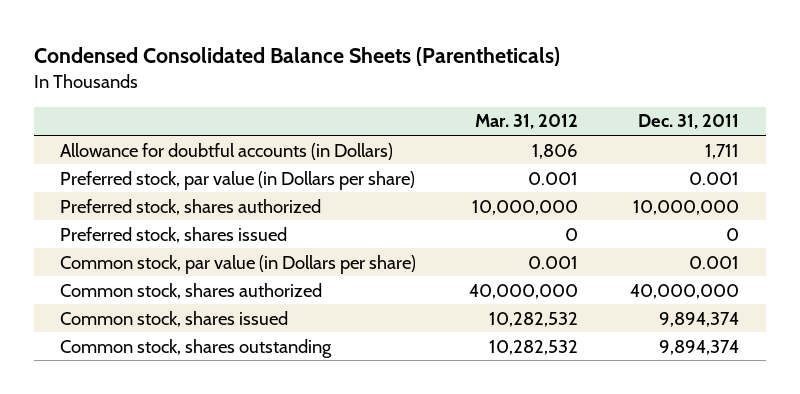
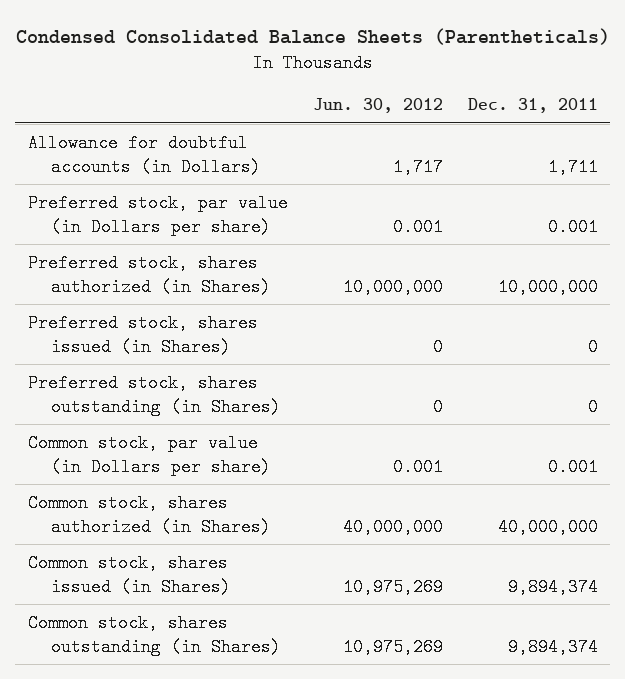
- | Mar. 31, 2012 | Dec. 31, 2011
+ | Jun. 30, 2012 | Dec. 31, 2011
- Preferred stock, shares authorized | 10,000,000 | 10,000,000
- Preferred stock, shares issued | 0 | 0
+ Preferred stock, shares authorized (in Shares) | 10,000,000 | 10,000,000
+ Preferred stock, shares issued (in Shares) | 0 | 0
+ Preferred stock, shares outstanding (in Shares) | 0 | 0
- Common stock, shares authorized | 40,000,000 | 40,000,000
- Common stock, shares issued | 10,282,532 | 9,894,374
- Common stock, shares outstanding | 10,282,532 | 9,894,374
+ Common stock, shares authorized (in Shares) | 40,000,000 | 40,000,000
+ Common stock, shares issued (in Shares) | 10,975,269 | 9,894,374
+ Common stock, shares outstanding (in Shares) | 10,975,269 | 9,894,374

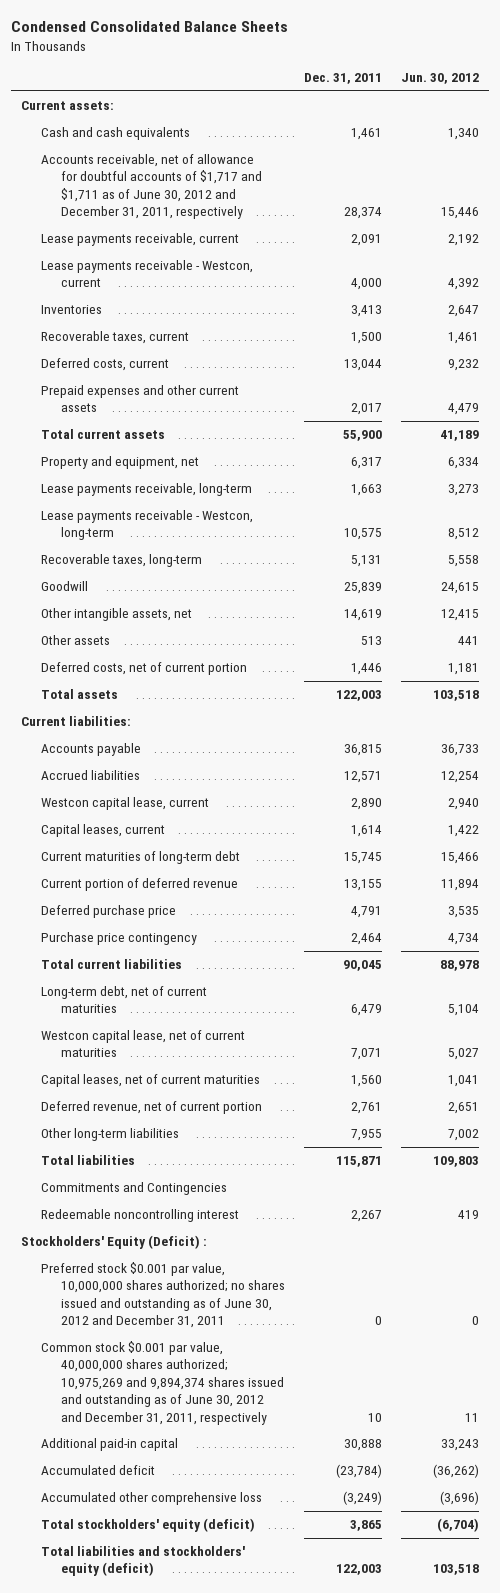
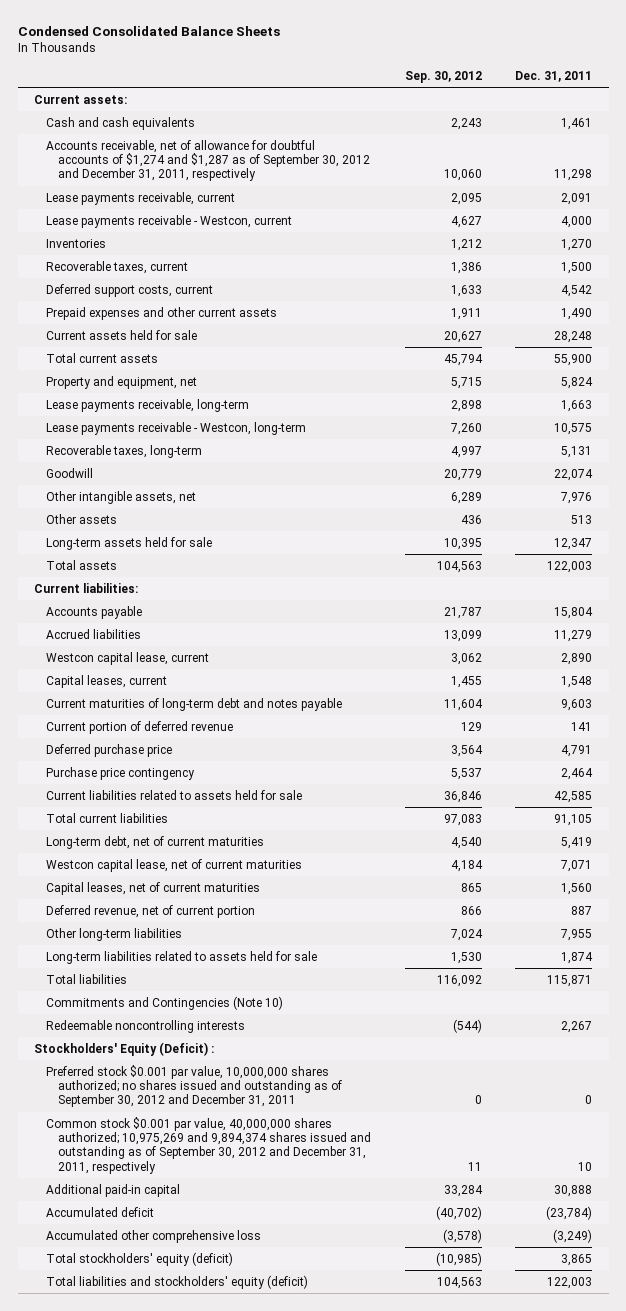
- | Dec. 31, 2011 | Jun. 30, 2012
+ | Sep. 30, 2012 | Dec. 31, 2011
- Accounts receivable, net of allowance for doubtful accounts of $1,717 and $1,711 as of June 30, 2012 and December 31, 2011, respectively | 28,374 | 15,446
+ Accounts receivable, net of allowance for doubtful accounts of $1,274 and $1,287 as of September 30, 2012 and December 31, 2011, respectively | 10,060 | 11,298
- Inventories | 3,413 | 2,647
+ Inventories | 1,212 | 1,270
- Deferred costs, current | 13,044 | 9,232
- Prepaid expenses and other current assets | 2,017 | 4,479
+ Deferred support costs, current | 1,633 | 4,542
+ Prepaid expenses and other current assets | 1,911 | 1,490
+ Current assets held for sale | 20,627 | 28,248
- Property and equipment, net | 6,317 | 6,334
+ Property and equipment, net | 5,715 | 5,824
- Goodwill | 25,839 | 24,615
- Other intangible assets, net | 14,619 | 12,415
+ Goodwill | 20,779 | 22,074
+ Other intangible assets, net | 6,289 | 7,976
- Deferred costs, net of current portion | 1,446 | 1,181
+ Long-term assets held for sale | 10,395 | 12,347
- Accounts payable | 36,815 | 36,733
- Accrued liabilities | 12,571 | 12,254
+ Accounts payable | 21,787 | 15,804
+ Accrued liabilities | 13,099 | 11,279
- Capital leases, current | 1,614 | 1,422
- Current maturities of long-term debt | 15,745 | 15,466
- Current portion of deferred revenue | 13,155 | 11,894
+ Capital leases, current | 1,455 | 1,548
+ Current maturities of long-term debt and notes payable | 11,604 | 9,603
+ Current portion of deferred revenue | 129 | 141
- Total current liabilities | 90,045 | 88,978
- Long-term debt, net of current maturities | 6,479 | 5,104
+ Current liabilities related to assets held for sale | 36,846 | 42,585
+ Total current liabilities | 97,083 | 91,105
+ Long-term debt, net of current maturities | 4,540 | 5,419
- Deferred revenue, net of current portion | 2,761 | 2,651
+ Deferred revenue, net of current portion | 866 | 887
+ Long-term liabilities related to assets held for sale | 1,530 | 1,874
- Commitments and Contingencies
- Redeemable noncontrolling interest | 2,267 | 419
+ Commitments and Contingencies (Note 10)
+ Redeemable noncontrolling interests | (544) | 2,267
- Preferred stock $0.001 par value, 10,000,000 shares authorized; no shares issued and outstanding as of June 30, 2012 and December 31, 2011 | 0 | 0
- Common stock $0.001 par value, 40,000,000 shares authorized; 10,975,269 and 9,894,374 shares issued and outstanding as of June 30, 2012 and December 31, 2011, respectively | 10 | 11
+ Preferred stock $0.001 par value, 10,000,000 shares authorized; no shares issued and outstanding as of September 30, 2012 and December 31, 2011 | 0 | 0
+ Common stock $0.001 par value, 40,000,000 shares authorized; 10,975,269 and 9,894,374 shares issued and outstanding as of September 30, 2012 and December 31, 2011, respectively | 11 | 10

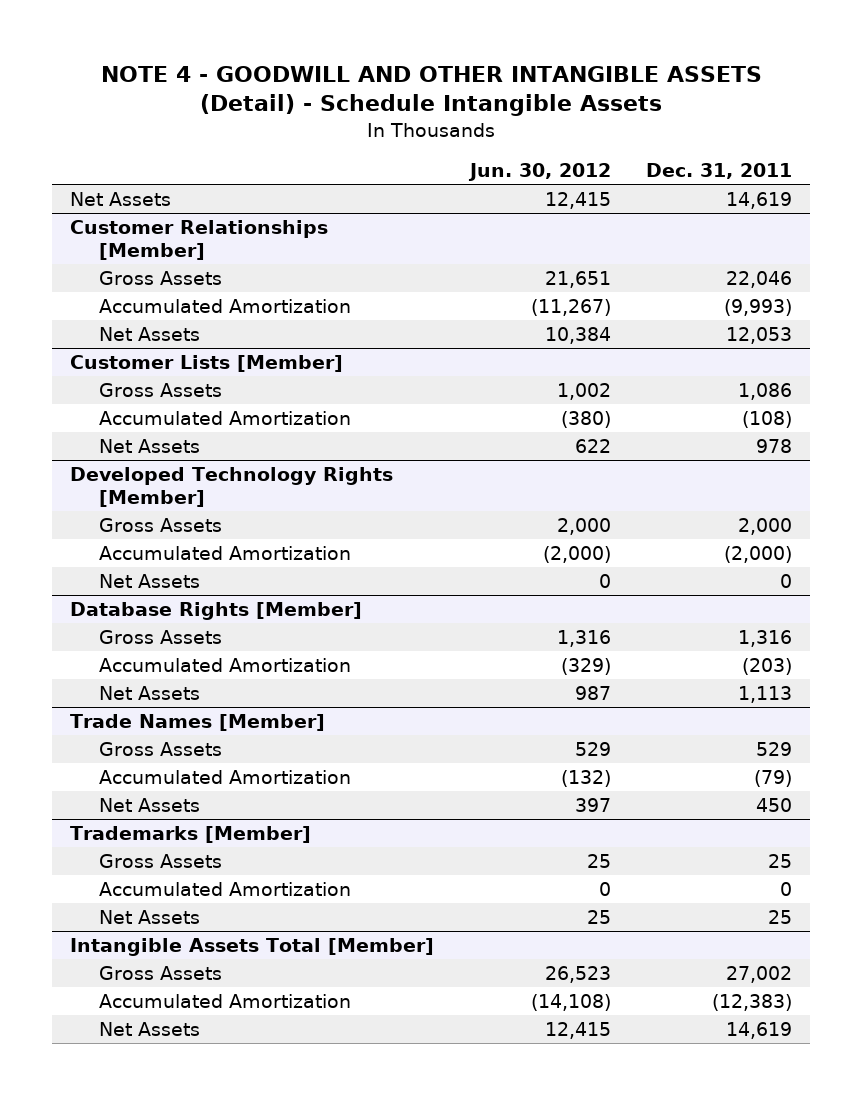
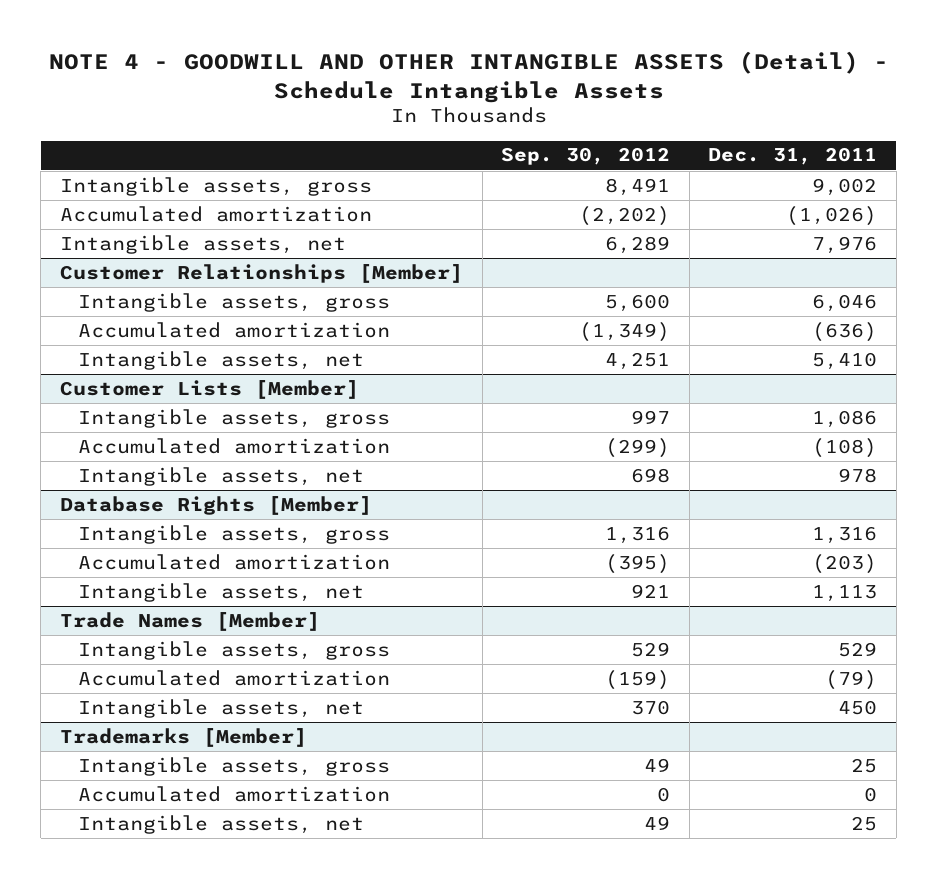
- | Jun. 30, 2012 | Dec. 31, 2011
+ | Sep. 30, 2012 | Dec. 31, 2011
- Net Assets | 12,415 | 14,619
+ Intangible assets, gross | 8,491 | 9,002
+ Accumulated amortization | (2,202) | (1,026)
+ Intangible assets, net | 6,289 | 7,976
@ Customer Relationships [Member]
- Gross Assets | 21,651 | 22,046
- Accumulated Amortization | (11,267) | (9,993)
- Net Assets | 10,384 | 12,053
+ Intangible assets, gross | 5,600 | 6,046
+ Accumulated amortization | (1,349) | (636)
+ Intangible assets, net | 4,251 | 5,410
@ Customer Lists [Member]
- Gross Assets | 1,002 | 1,086
- Accumulated Amortization | (380) | (108)
- Net Assets | 622 | 978
- Developed Technology Rights [Member]
- Gross Assets | 2,000 | 2,000
- Accumulated Amortization | (2,000) | (2,000)
- Net Assets | 0 | 0
@ Customer Lists [Member]
+ Intangible assets, gross | 997 | 1,086
+ Accumulated amortization | (299) | (108)
+ Intangible assets, net | 698 | 978
@ Database Rights [Member]
- Gross Assets | 1,316 | 1,316
- Accumulated Amortization | (329) | (203)
- Net Assets | 987 | 1,113
+ Intangible assets, gross | 1,316 | 1,316
+ Accumulated amortization | (395) | (203)
+ Intangible assets, net | 921 | 1,113
@ Trade Names [Member]
- Gross Assets | 529 | 529
- Accumulated Amortization | (132) | (79)
- Net Assets | 397 | 450
+ Intangible assets, gross | 529 | 529
+ Accumulated amortization | (159) | (79)
+ Intangible assets, net | 370 | 450
@ Trademarks [Member]
- Gross Assets | 25 | 25
- Accumulated Amortization | 0 | 0
- Net Assets | 25 | 25
- Intangible Assets Total [Member]
- Gross Assets | 26,523 | 27,002
- Accumulated Amortization | (14,108) | (12,383)
- Net Assets | 12,415 | 14,619
@ Trademarks [Member]
+ Intangible assets, gross | 49 | 25
+ Accumulated amortization | 0 | 0
+ Intangible assets, net | 49 | 25

